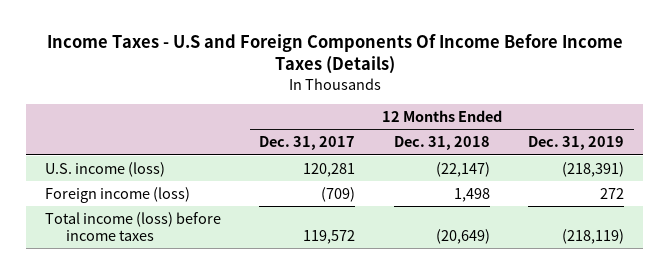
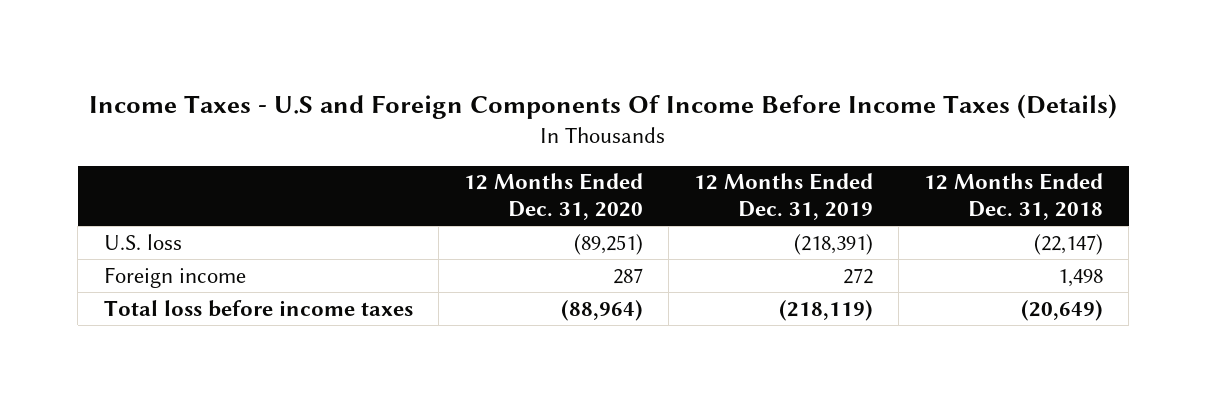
- | 12 Months Ended Dec. 31, 2017 | 12 Months Ended Dec. 31, 2018 | 12 Months Ended Dec. 31, 2019
+ | 12 Months Ended Dec. 31, 2020 | 12 Months Ended Dec. 31, 2019 | 12 Months Ended Dec. 31, 2018
- U.S. income (loss) | 120,281 | (22,147) | (218,391)
- Foreign income (loss) | (709) | 1,498 | 272
- Total income (loss) before income taxes | 119,572 | (20,649) | (218,119)
+ U.S. loss | (89,251) | (218,391) | (22,147)
+ Foreign income | 287 | 272 | 1,498
+ Total loss before income taxes | (88,964) | (218,119) | (20,649)

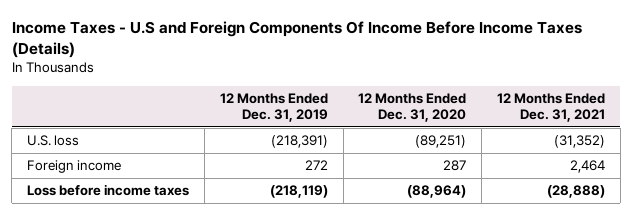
- | 12 Months Ended Dec. 31, 2020 | 12 Months Ended Dec. 31, 2019 | 12 Months Ended Dec. 31, 2018
+ | 12 Months Ended Dec. 31, 2019 | 12 Months Ended Dec. 31, 2020 | 12 Months Ended Dec. 31, 2021
- Total loss before income taxes | (88,964) | (218,119) | (20,649)
+ Loss before income taxes | (218,119) | (88,964) | (28,888)

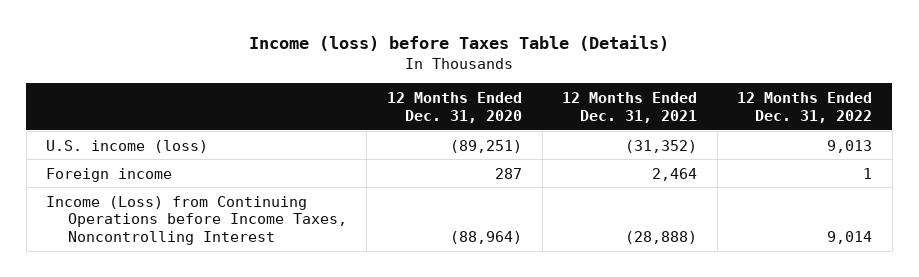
- Income Taxes - U.S and Foreign Components Of Income Before Income Taxes (Details)
+ Income (loss) before Taxes Table (Details)
- | 12 Months Ended Dec. 31, 2019 | 12 Months Ended Dec. 31, 2020 | 12 Months Ended Dec. 31, 2021
+ | 12 Months Ended Dec. 31, 2020 | 12 Months Ended Dec. 31, 2021 | 12 Months Ended Dec. 31, 2022
- U.S. loss | (218,391) | (89,251) | (31,352)
+ U.S. income (loss) | (89,251) | (31,352) | 9,013
- Loss before income taxes | (218,119) | (88,964) | (28,888)
+ Income (Loss) from Continuing Operations before Income Taxes, Noncontrolling Interest | (88,964) | (28,888) | 9,014

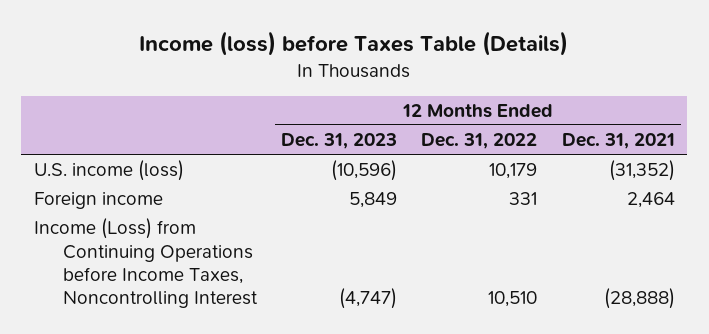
- | 12 Months Ended Dec. 31, 2020 | 12 Months Ended Dec. 31, 2021 | 12 Months Ended Dec. 31, 2022
+ | 12 Months Ended Dec. 31, 2023 | 12 Months Ended Dec. 31, 2022 | 12 Months Ended Dec. 31, 2021
- U.S. income (loss) | (89,251) | (31,352) | 9,013
- Foreign income | 287 | 2,464 | 1
- Income (Loss) from Continuing Operations before Income Taxes, Noncontrolling Interest | (88,964) | (28,888) | 9,014
+ U.S. income (loss) | (10,596) | 10,179 | (31,352)
+ Foreign income | 5,849 | 331 | 2,464
+ Income (Loss) from Continuing Operations before Income Taxes, Noncontrolling Interest | (4,747) | 10,510 | (28,888)

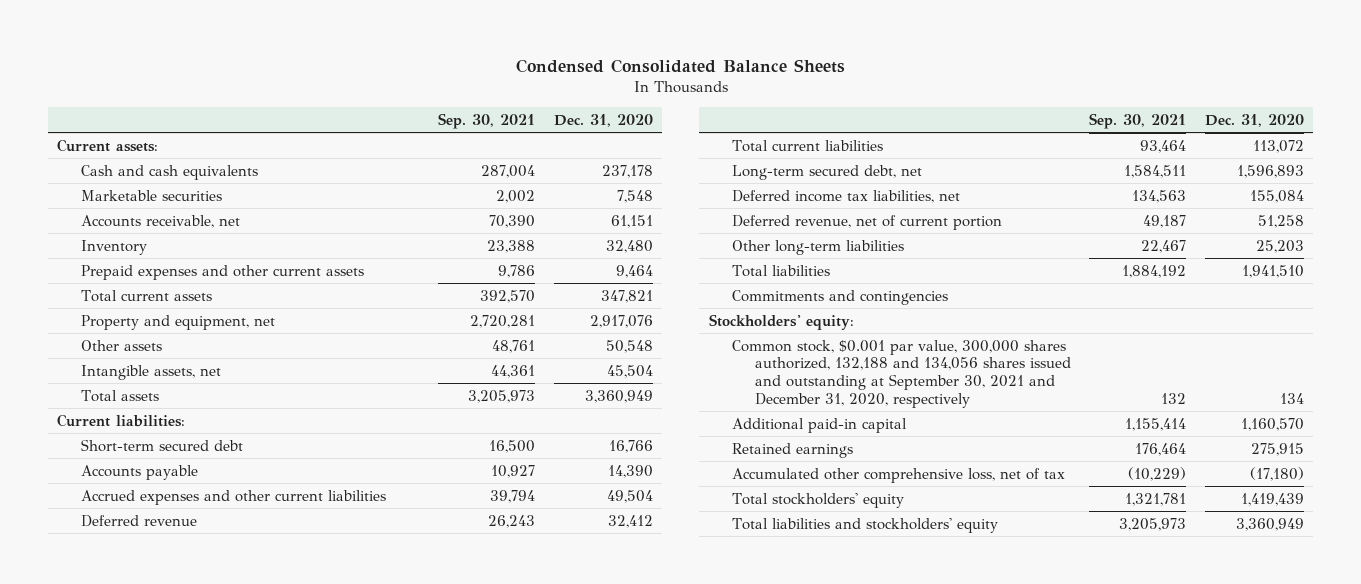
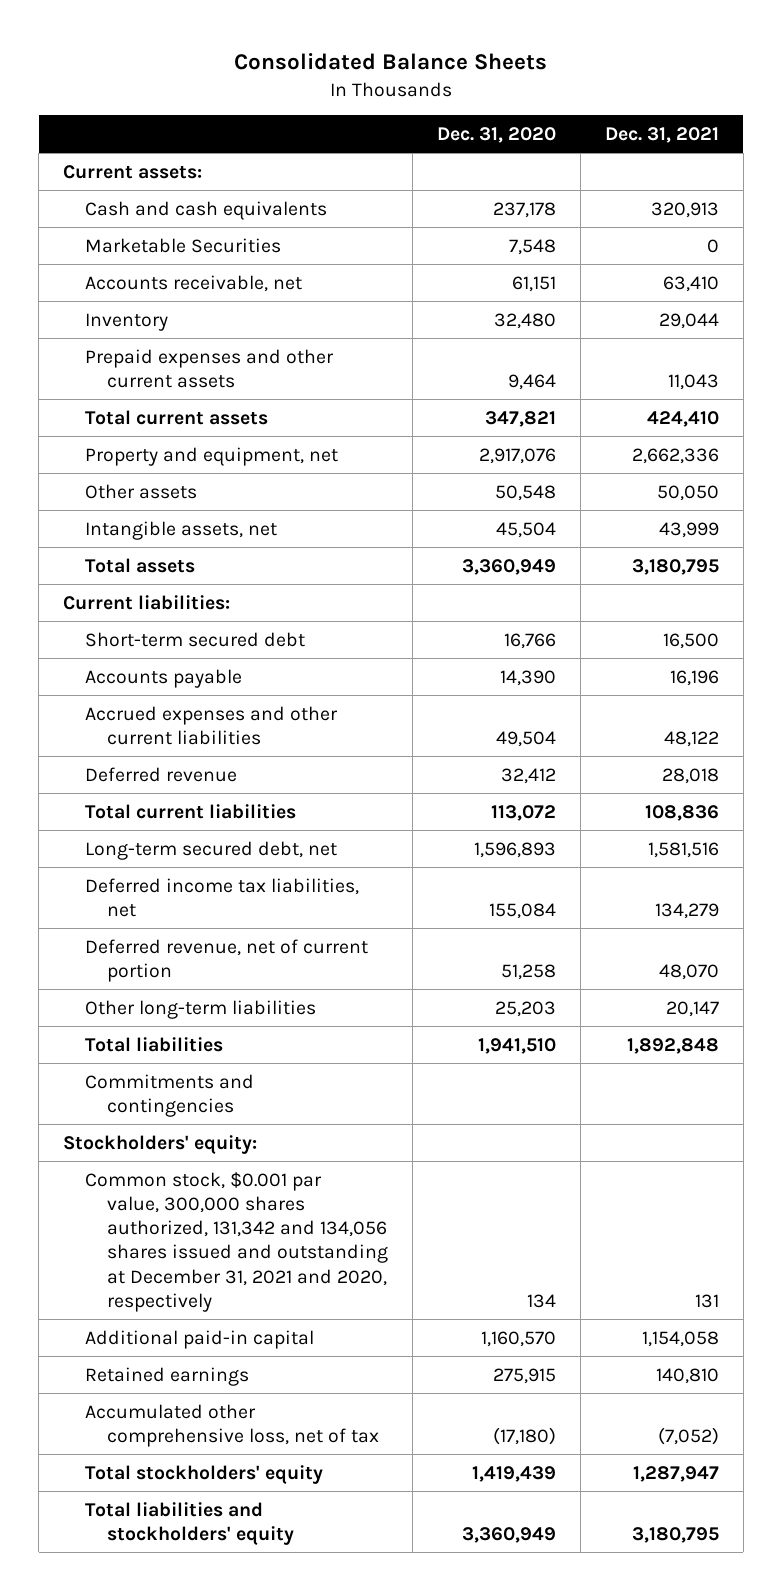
- Condensed Consolidated Balance Sheets
+ Consolidated Balance Sheets
- | Sep. 30, 2021 | Dec. 31, 2020
+ | Dec. 31, 2020 | Dec. 31, 2021
- Marketable securities | 2,002 | 7,548
+ Marketable Securities | 7,548 | 0
- Common stock, $0.001 par value, 300,000 shares authorized, 132,188 and 134,056 shares issued and outstanding at September 30, 2021 and December 31, 2020, respectively | 132 | 134
+ Common stock, $0.001 par value, 300,000 shares authorized, 131,342 and 134,056 shares issued and outstanding at December 31, 2021 and 2020, respectively | 134 | 131

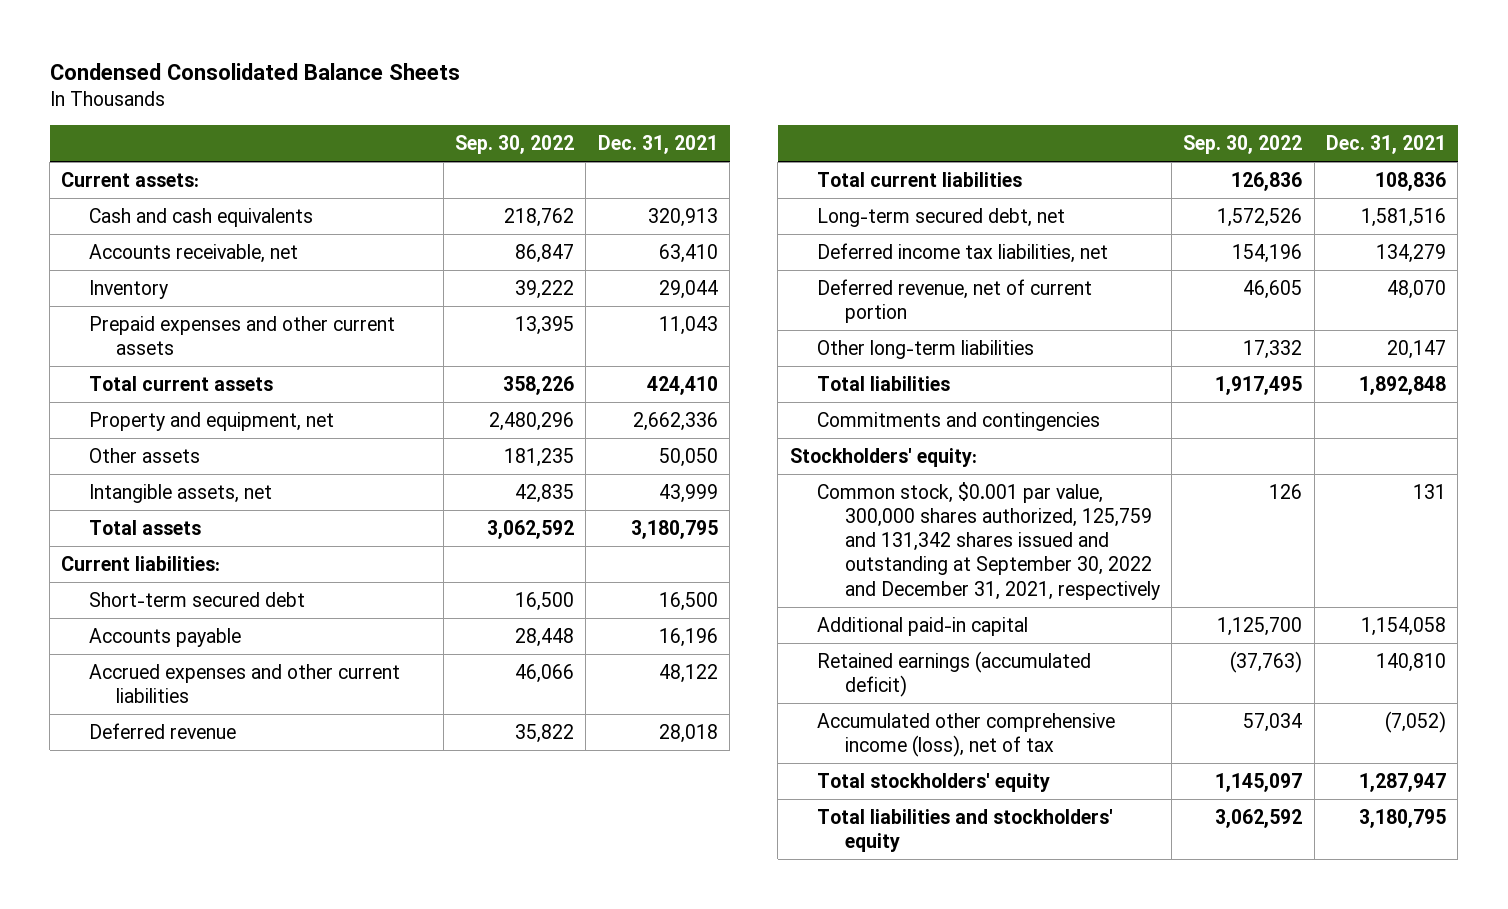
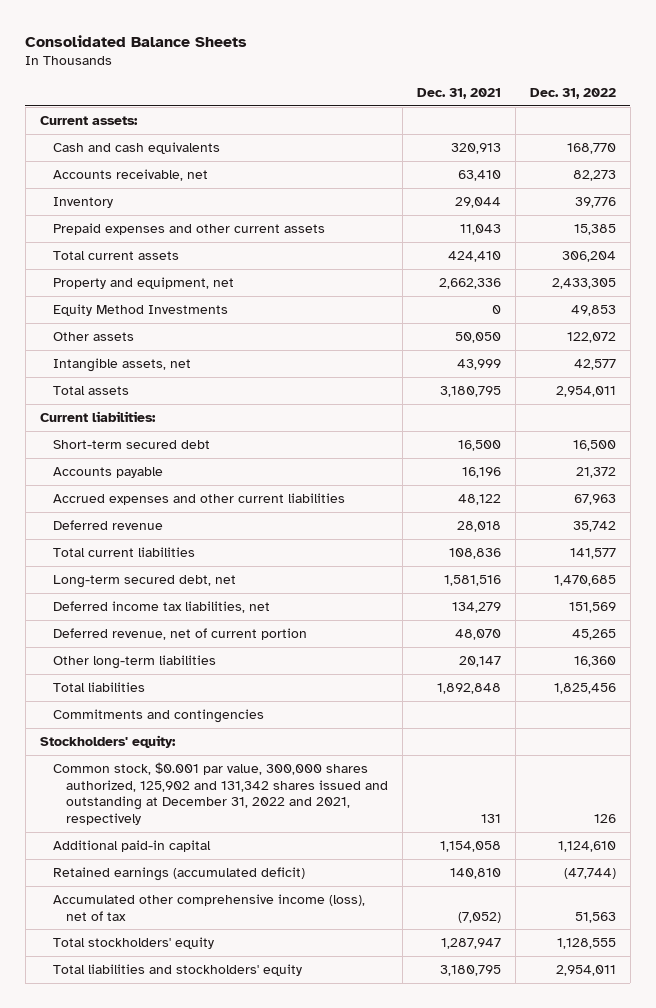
- Condensed Consolidated Balance Sheets
+ Consolidated Balance Sheets
- | Sep. 30, 2022 | Dec. 31, 2021
+ | Dec. 31, 2021 | Dec. 31, 2022
+ Equity Method Investments | 0 | 49,853
- Common stock, $0.001 par value, 300,000 shares authorized, 125,759 and 131,342 shares issued and outstanding at September 30, 2022 and December 31, 2021, respectively | 126 | 131
+ Common stock, $0.001 par value, 300,000 shares authorized, 125,902 and 131,342 shares issued and outstanding at December 31, 2022 and 2021, respectively | 131 | 126

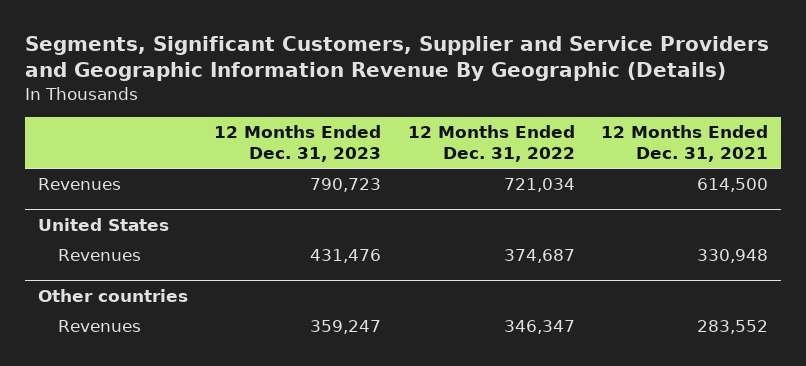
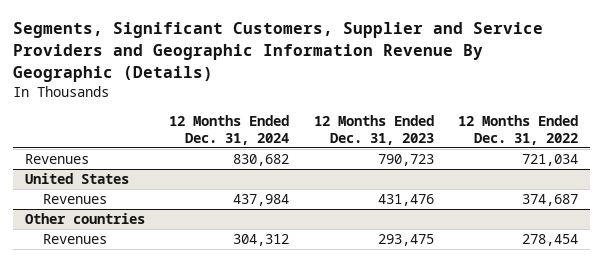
- | 12 Months Ended Dec. 31, 2023 | 12 Months Ended Dec. 31, 2022 | 12 Months Ended Dec. 31, 2021
+ | 12 Months Ended Dec. 31, 2024 | 12 Months Ended Dec. 31, 2023 | 12 Months Ended Dec. 31, 2022
@ Other countries
- Revenues | 359,247 | 346,347 | 283,552
+ Revenues | 304,312 | 293,475 | 278,454

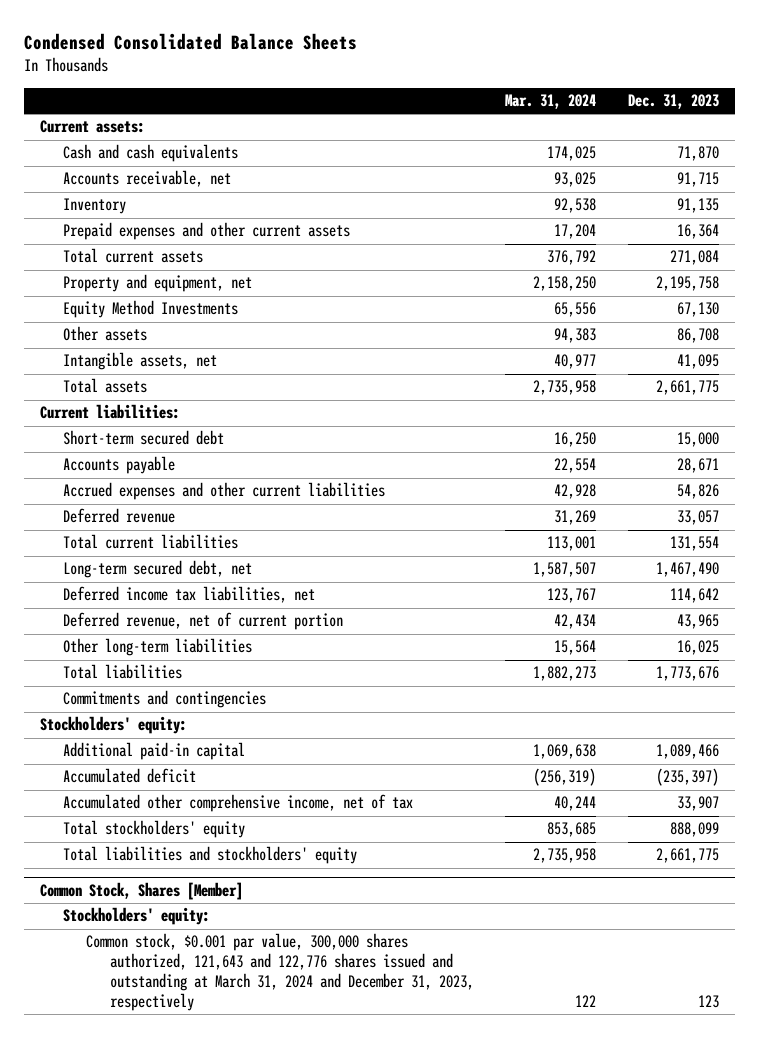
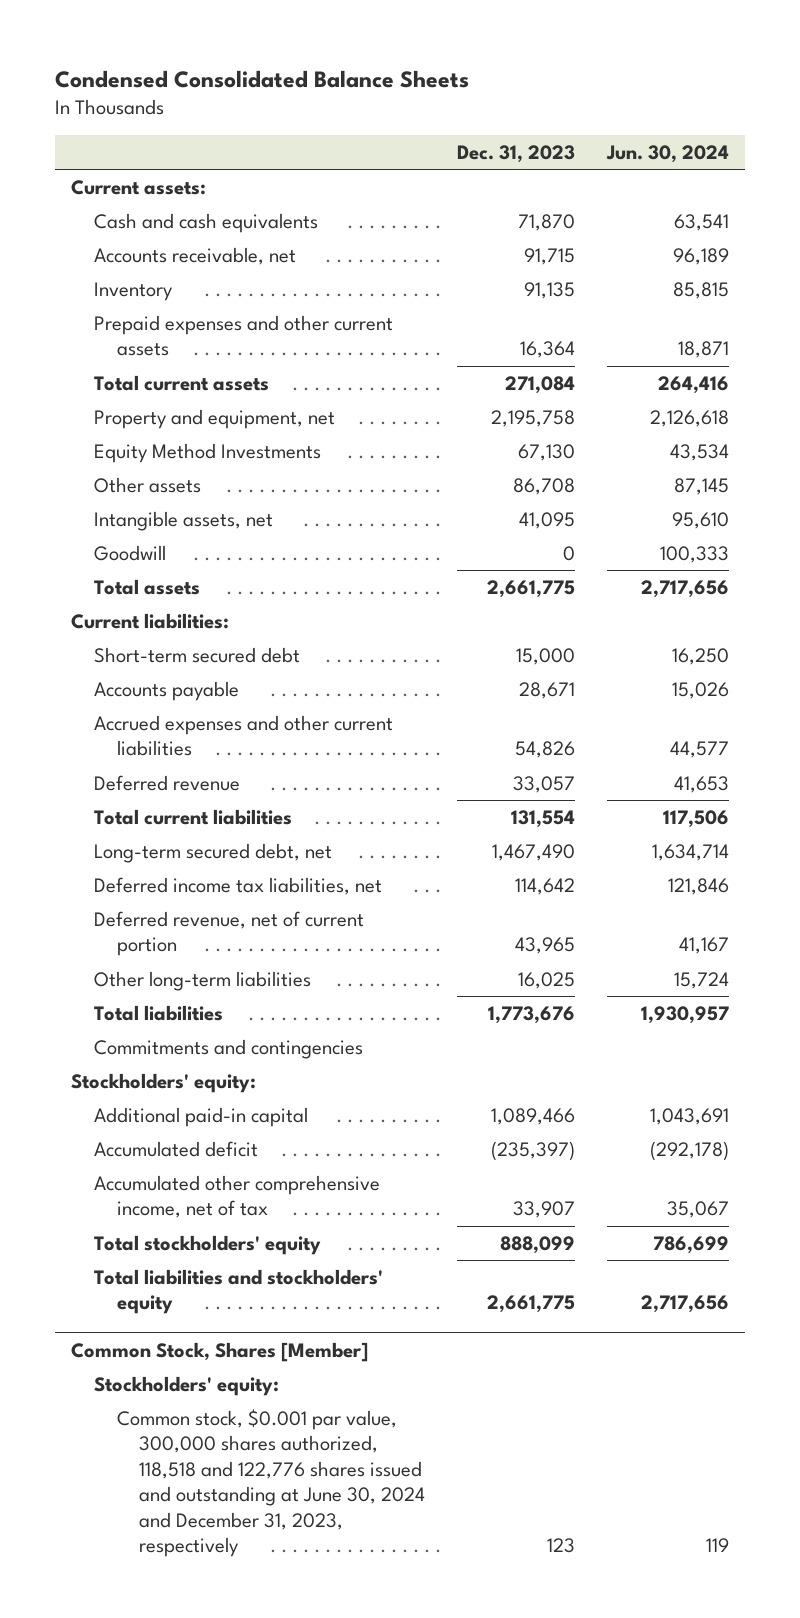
- | Mar. 31, 2024 | Dec. 31, 2023
+ | Dec. 31, 2023 | Jun. 30, 2024
+ Goodwill | 0 | 100,333
@ Common Stock, Shares [Member]
- Common stock, $0.001 par value, 300,000 shares authorized, 121,643 and 122,776 shares issued and outstanding at March 31, 2024 and December 31, 2023, respectively | 122 | 123
+ Common stock, $0.001 par value, 300,000 shares authorized, 118,518 and 122,776 shares issued and outstanding at June 30, 2024 and December 31, 2023, respectively | 123 | 119

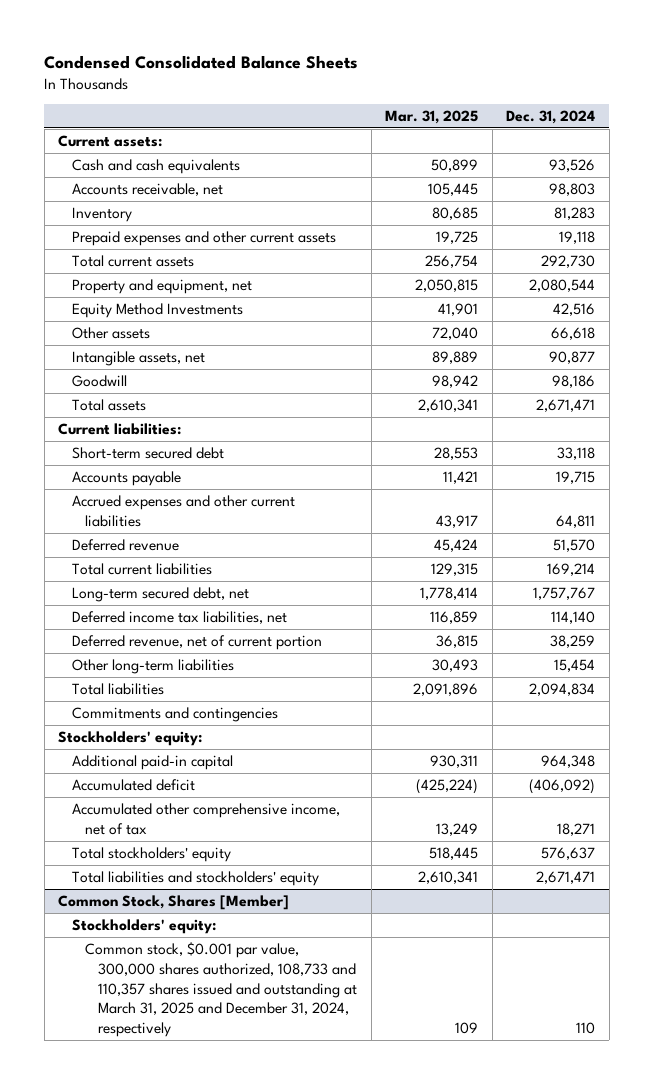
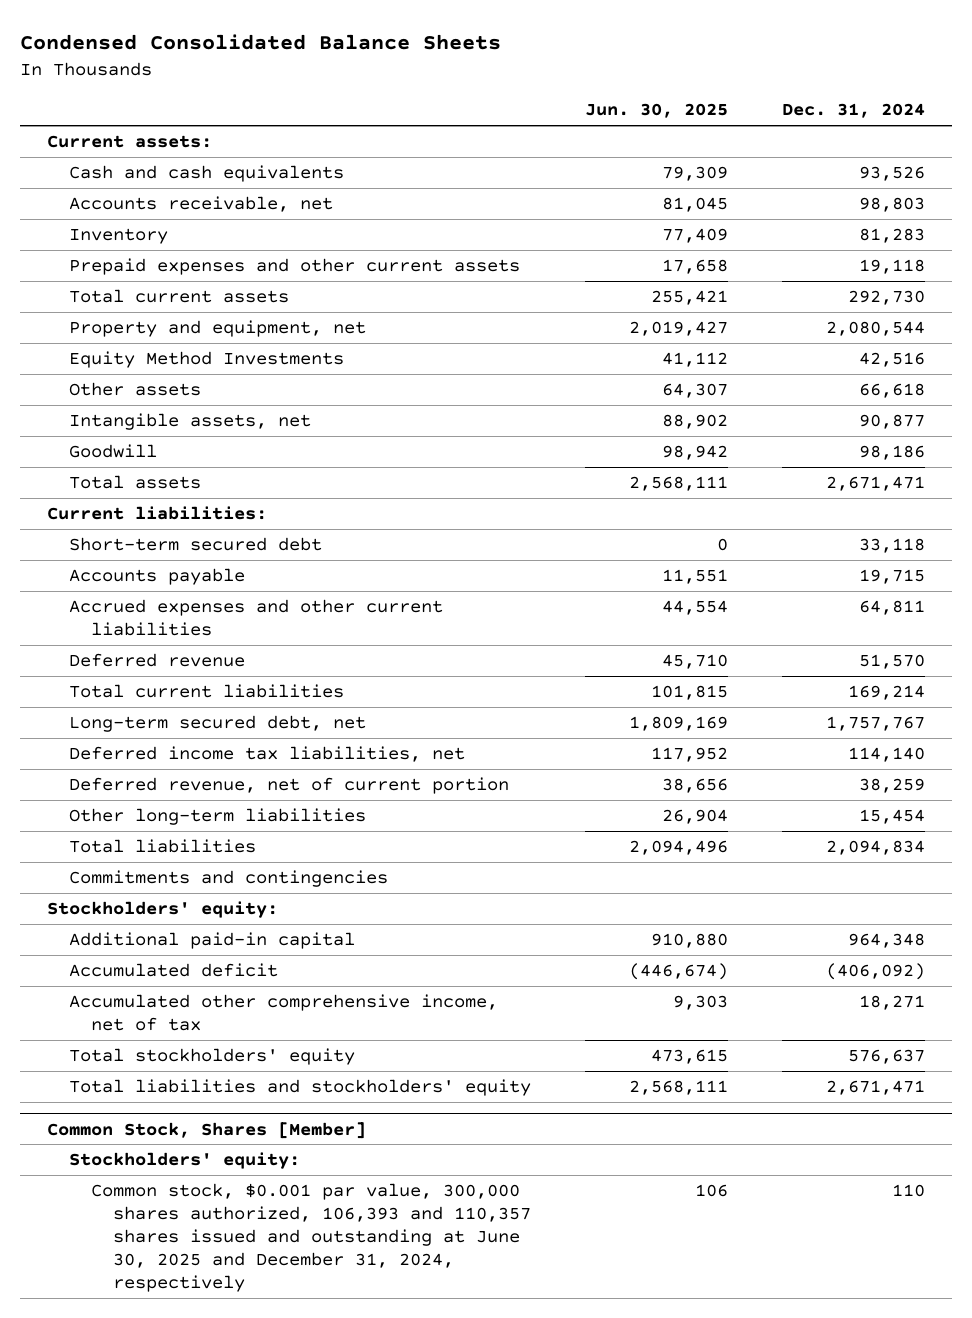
- | Mar. 31, 2025 | Dec. 31, 2024
+ | Jun. 30, 2025 | Dec. 31, 2024
@ Common Stock, Shares [Member]
- Common stock, $0.001 par value, 300,000 shares authorized, 108,733 and 110,357 shares issued and outstanding at March 31, 2025 and December 31, 2024, respectively | 109 | 110
+ Common stock, $0.001 par value, 300,000 shares authorized, 106,393 and 110,357 shares issued and outstanding at June 30, 2025 and December 31, 2024, respectively | 106 | 110

